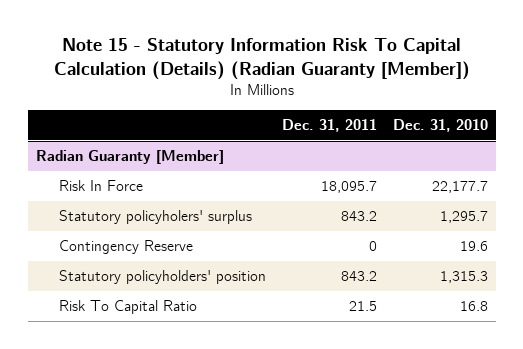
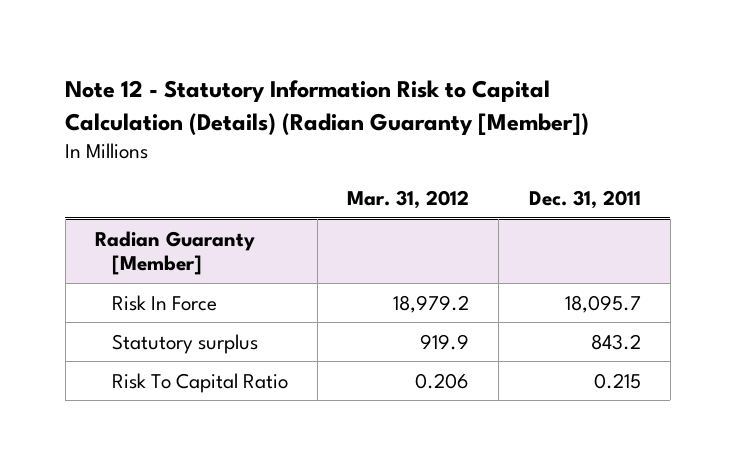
- Note 15 - Statutory Information Risk To Capital Calculation (Details) (Radian Guaranty [Member])
+ Note 12 - Statutory Information Risk to Capital Calculation (Details) (Radian Guaranty [Member])
- | Dec. 31, 2011 | Dec. 31, 2010
+ | Mar. 31, 2012 | Dec. 31, 2011
@ Radian Guaranty [Member]
- Statutory policyholers' surplus | 843.2 | 1,295.7
- Contingency Reserve | 0 | 19.6
- Statutory policyholders' position | 843.2 | 1,315.3
- Risk To Capital Ratio | 21.5 | 16.8
+ Statutory surplus | 919.9 | 843.2
+ Risk To Capital Ratio | 0.206 | 0.215

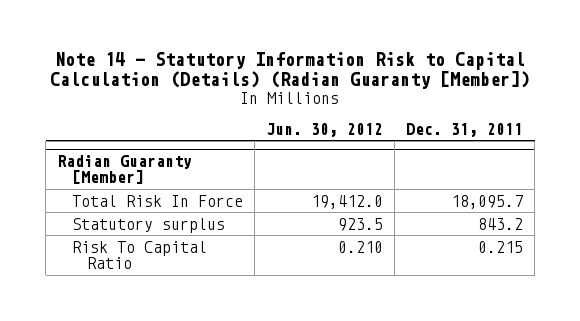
- Note 12 - Statutory Information Risk to Capital Calculation (Details) (Radian Guaranty [Member])
+ Note 14 - Statutory Information Risk to Capital Calculation (Details) (Radian Guaranty [Member])
- | Mar. 31, 2012 | Dec. 31, 2011
+ | Jun. 30, 2012 | Dec. 31, 2011
@ Radian Guaranty [Member]
- Risk In Force | 18,979.2 | 18,095.7
+ Total Risk In Force | 19,412.0 | 18,095.7

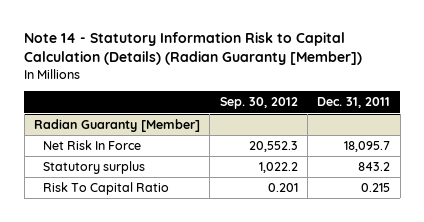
- | Jun. 30, 2012 | Dec. 31, 2011
+ | Sep. 30, 2012 | Dec. 31, 2011
@ Radian Guaranty [Member]
- Total Risk In Force | 19,412.0 | 18,095.7
+ Net Risk In Force | 20,552.3 | 18,095.7

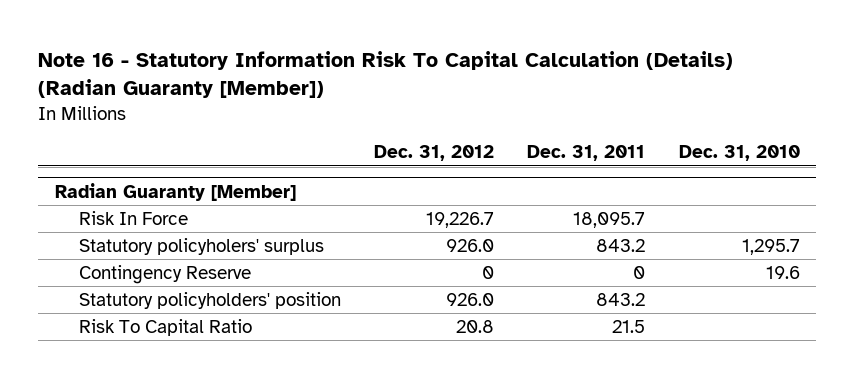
- Note 14 - Statutory Information Risk to Capital Calculation (Details) (Radian Guaranty [Member])
+ Note 16 - Statutory Information Risk To Capital Calculation (Details) (Radian Guaranty [Member])
- | Sep. 30, 2012 | Dec. 31, 2011
+ | Dec. 31, 2012 | Dec. 31, 2011 | Dec. 31, 2010
@ Radian Guaranty [Member]
- Net Risk In Force | 20,552.3 | 18,095.7
- Statutory surplus | 1,022.2 | 843.2
- Risk To Capital Ratio | 0.201 | 0.215
+ Risk In Force | 19,226.7 | 18,095.7 |
+ Statutory policyholers' surplus | 926.0 | 843.2 | 1,295.7
+ Contingency Reserve | 0 | 0 | 19.6
+ Statutory policyholders' position | 926.0 | 843.2 |
+ Risk To Capital Ratio | 20.8 | 21.5 |

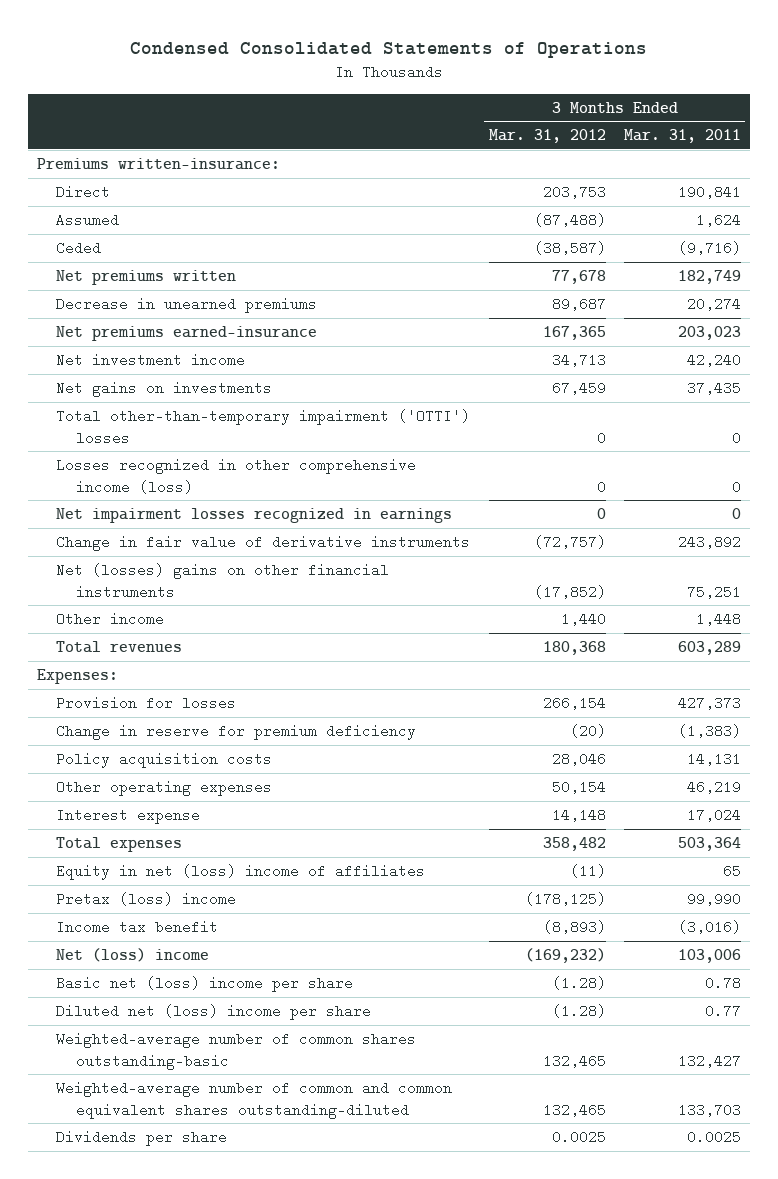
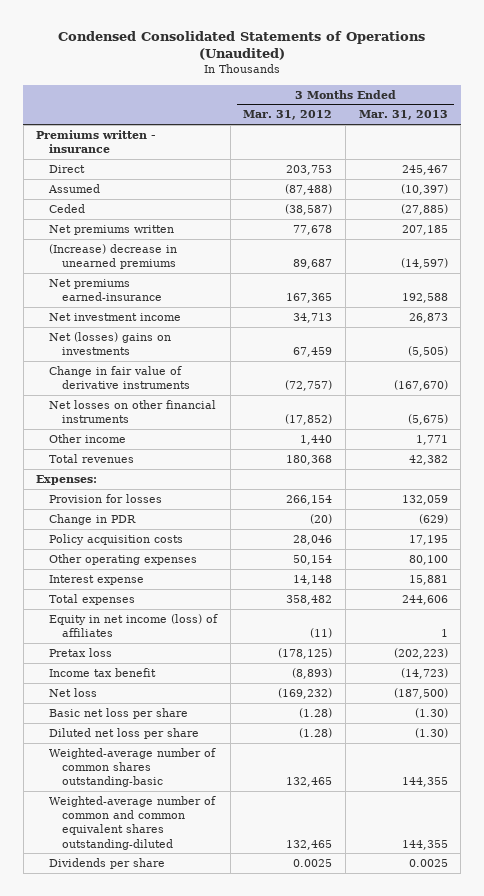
- Condensed Consolidated Statements of Operations
+ Condensed Consolidated Statements of Operations (Unaudited)
- | 3 Months Ended Mar. 31, 2012 | 3 Months Ended Mar. 31, 2011
+ | 3 Months Ended Mar. 31, 2012 | 3 Months Ended Mar. 31, 2013
- Premiums written-insurance:
+ Premiums written - insurance
- Decrease in unearned premiums | 89,687 | 20,274
+ (Increase) decrease in unearned premiums | 89,687 | (14,597)
- Net gains on investments | 67,459 | 37,435
- Total other-than-temporary impairment ('OTTI') losses | 0 | 0
- Losses recognized in other comprehensive income (loss) | 0 | 0
- Net impairment losses recognized in earnings | 0 | 0
+ Net (losses) gains on investments | 67,459 | (5,505)
- Net (losses) gains on other financial instruments | (17,852) | 75,251
+ Net losses on other financial instruments | (17,852) | (5,675)
- Change in reserve for premium deficiency | (20) | (1,383)
+ Change in PDR | (20) | (629)
- Equity in net (loss) income of affiliates | (11) | 65
- Pretax (loss) income | (178,125) | 99,990
+ Equity in net income (loss) of affiliates | (11) | 1
+ Pretax loss | (178,125) | (202,223)
- Net (loss) income | (169,232) | 103,006
- Basic net (loss) income per share | (1.28) | 0.78
- Diluted net (loss) income per share | (1.28) | 0.77
+ Net loss | (169,232) | (187,500)
+ Basic net loss per share | (1.28) | (1.30)
+ Diluted net loss per share | (1.28) | (1.30)

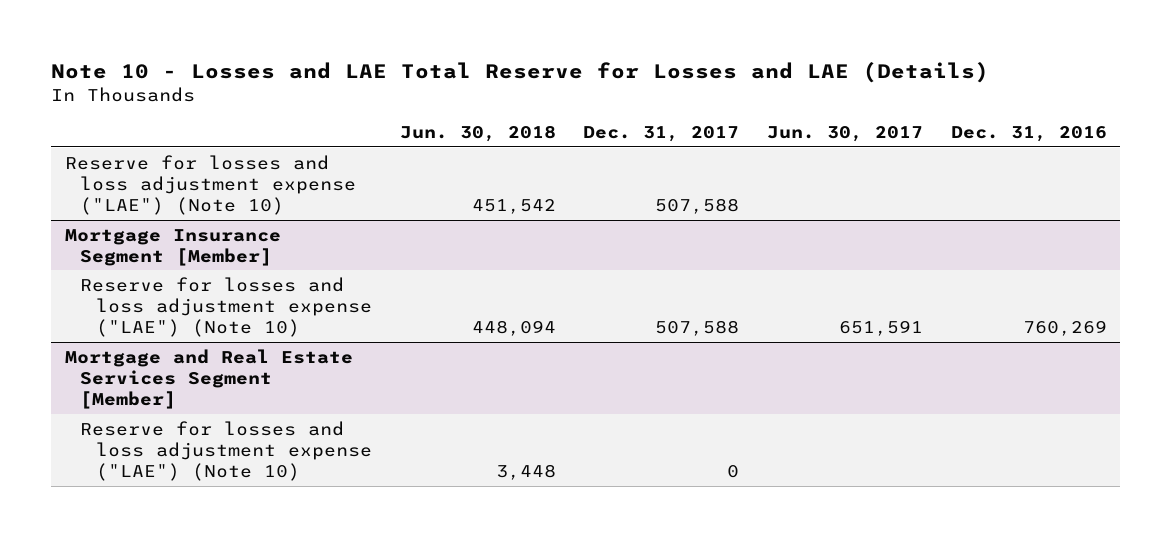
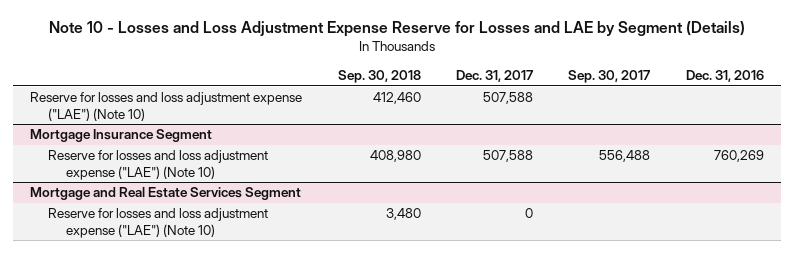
- Note 10 - Losses and LAE Total Reserve for Losses and LAE (Details)
+ Note 10 - Losses and Loss Adjustment Expense Reserve for Losses and LAE by Segment (Details)
- | Jun. 30, 2018 | Dec. 31, 2017 | Jun. 30, 2017 | Dec. 31, 2016
+ | Sep. 30, 2018 | Dec. 31, 2017 | Sep. 30, 2017 | Dec. 31, 2016
- Mortgage Insurance Segment [Member]
+ Mortgage Insurance Segment
- Mortgage and Real Estate Services Segment [Member]
+ Mortgage and Real Estate Services Segment

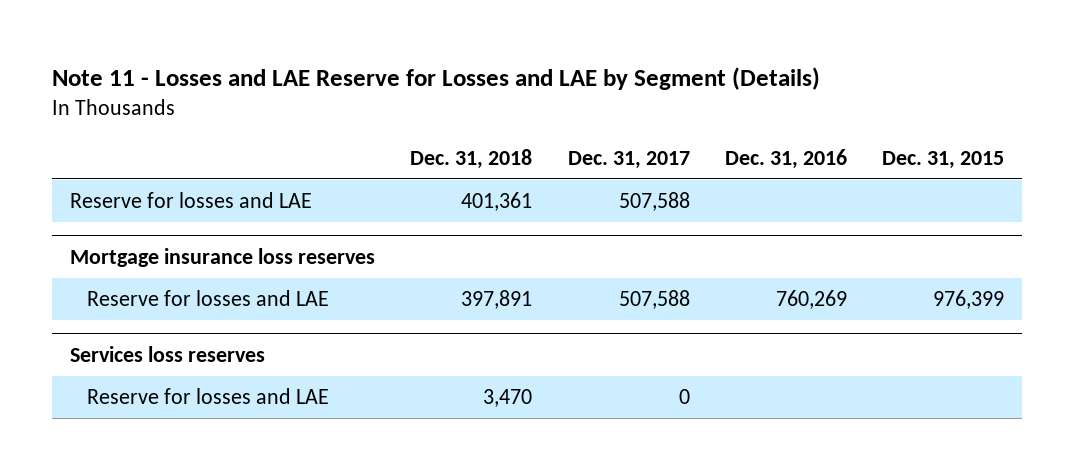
- Note 10 - Losses and Loss Adjustment Expense Reserve for Losses and LAE by Segment (Details)
+ Note 11 - Losses and LAE Reserve for Losses and LAE by Segment (Details)
- | Sep. 30, 2018 | Dec. 31, 2017 | Sep. 30, 2017 | Dec. 31, 2016
+ | Dec. 31, 2018 | Dec. 31, 2017 | Dec. 31, 2016 | Dec. 31, 2015
- Reserve for losses and loss adjustment expense ("LAE") (Note 10) | 412,460 | 507,588 | |
- Mortgage Insurance Segment
- Reserve for losses and loss adjustment expense ("LAE") (Note 10) | 408,980 | 507,588 | 556,488 | 760,269
- Mortgage and Real Estate Services Segment
- Reserve for losses and loss adjustment expense ("LAE") (Note 10) | 3,480 | 0 | |
+ Reserve for losses and LAE | 401,361 | 507,588 | |
+ Mortgage insurance loss reserves
+ Reserve for losses and LAE | 397,891 | 507,588 | 760,269 | 976,399
+ Services loss reserves
+ Reserve for losses and LAE | 3,470 | 0 | |

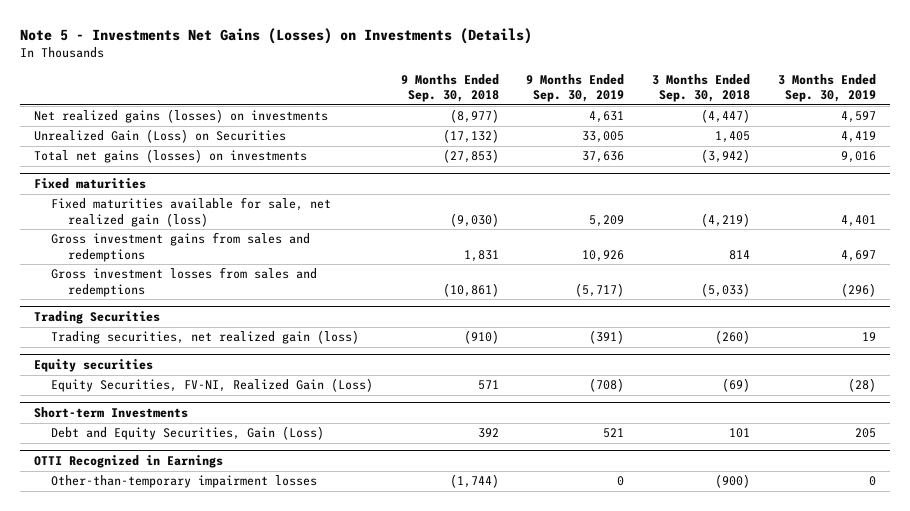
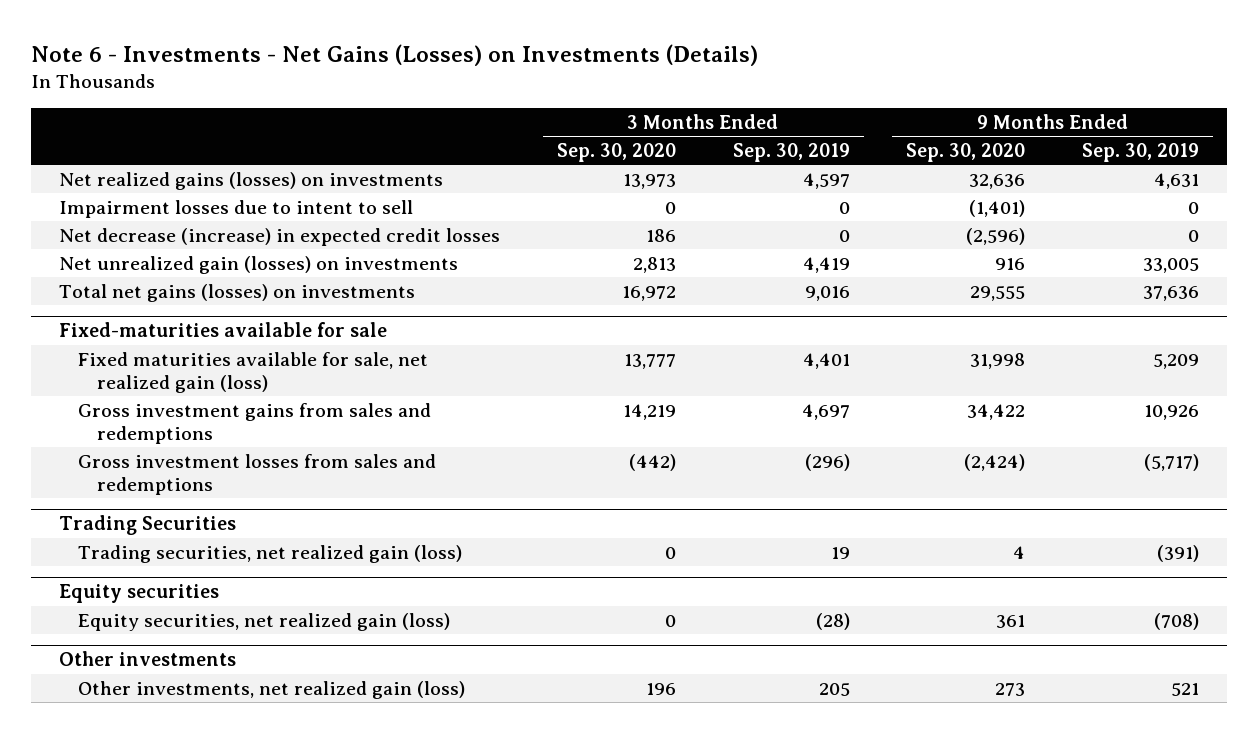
- Note 5 - Investments Net Gains (Losses) on Investments (Details)
+ Note 6 - Investments - Net Gains (Losses) on Investments (Details)
- | 9 Months Ended Sep. 30, 2018 | 9 Months Ended Sep. 30, 2019 | 3 Months Ended Sep. 30, 2018 | 3 Months Ended Sep. 30, 2019
+ | 3 Months Ended Sep. 30, 2020 | 3 Months Ended Sep. 30, 2019 | 9 Months Ended Sep. 30, 2020 | 9 Months Ended Sep. 30, 2019
- Unrealized Gain (Loss) on Securities | (17,132) | 33,005 | 1,405 | 4,419
+ Impairment losses due to intent to sell | 0 | 0 | (1,401) | 0
+ Net decrease (increase) in expected credit losses | 186 | 0 | (2,596) | 0
+ Net unrealized gain (losses) on investments | 2,813 | 4,419 | 916 | 33,005
- Fixed maturities
+ Fixed-maturities available for sale
@ Equity securities
- Equity Securities, FV-NI, Realized Gain (Loss) | 571 | (708) | (69) | (28)
- Short-term Investments
- Debt and Equity Securities, Gain (Loss) | 392 | 521 | 101 | 205
- OTTI Recognized in Earnings
- Other-than-temporary impairment losses | (1,744) | 0 | (900) | 0
@ Equity securities
+ Equity securities, net realized gain (loss) | 0 | (28) | 361 | (708)
+ Other investments
+ Other investments, net realized gain (loss) | 196 | 205 | 273 | 521

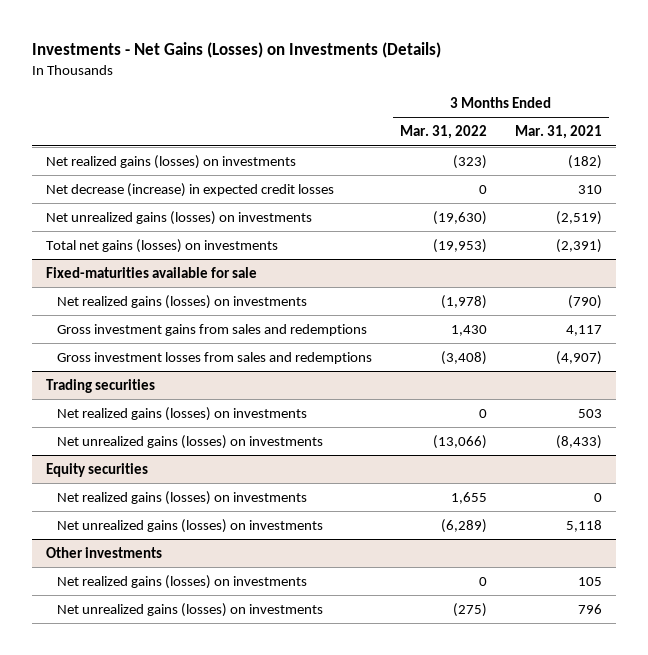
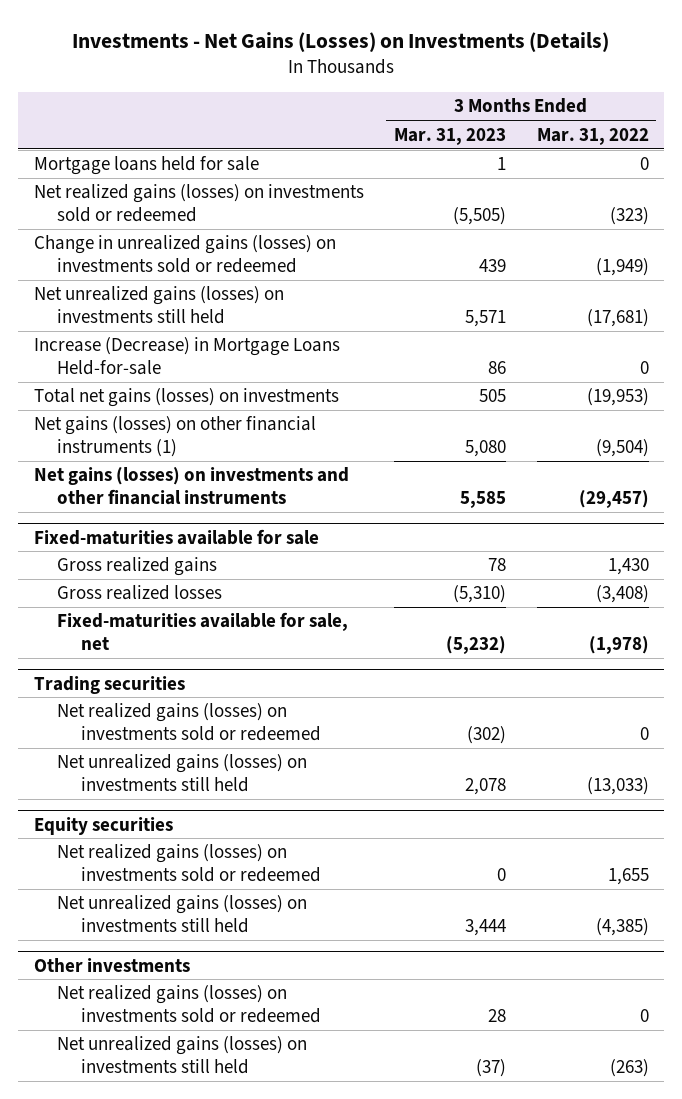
- | 3 Months Ended Mar. 31, 2022 | 3 Months Ended Mar. 31, 2021
+ | 3 Months Ended Mar. 31, 2023 | 3 Months Ended Mar. 31, 2022
- Net realized gains (losses) on investments | (323) | (182)
- Net decrease (increase) in expected credit losses | 0 | 310
- Net unrealized gains (losses) on investments | (19,630) | (2,519)
+ Mortgage loans held for sale | 1 | 0
+ Net realized gains (losses) on investments sold or redeemed | (5,505) | (323)
+ Change in unrealized gains (losses) on investments sold or redeemed | 439 | (1,949)
+ Net unrealized gains (losses) on investments still held | 5,571 | (17,681)
+ Increase (Decrease) in Mortgage Loans Held-for-sale | 86 | 0
+ Net gains (losses) on other financial instruments (1) | 5,080 | (9,504)
+ Net gains (losses) on investments and other financial instruments | 5,585 | (29,457)
@ Fixed-maturities available for sale
- Net realized gains (losses) on investments | (1,978) | (790)
- Gross investment gains from sales and redemptions | 1,430 | 4,117
- Gross investment losses from sales and redemptions | (3,408) | (4,907)
+ Gross realized gains | 78 | 1,430
+ Gross realized losses | (5,310) | (3,408)
+ Fixed-maturities available for sale, net | (5,232) | (1,978)
@ Trading securities
- Net realized gains (losses) on investments | 0 | 503
- Net unrealized gains (losses) on investments | (13,066) | (8,433)
+ Net realized gains (losses) on investments sold or redeemed | (302) | 0
+ Net unrealized gains (losses) on investments still held | 2,078 | (13,033)
@ Equity securities
- Net realized gains (losses) on investments | 1,655 | 0
- Net unrealized gains (losses) on investments | (6,289) | 5,118
+ Net realized gains (losses) on investments sold or redeemed | 0 | 1,655
+ Net unrealized gains (losses) on investments still held | 3,444 | (4,385)
@ Other investments
- Net realized gains (losses) on investments | 0 | 105
- Net unrealized gains (losses) on investments | (275) | 796
+ Net realized gains (losses) on investments sold or redeemed | 28 | 0
+ Net unrealized gains (losses) on investments still held | (37) | (263)

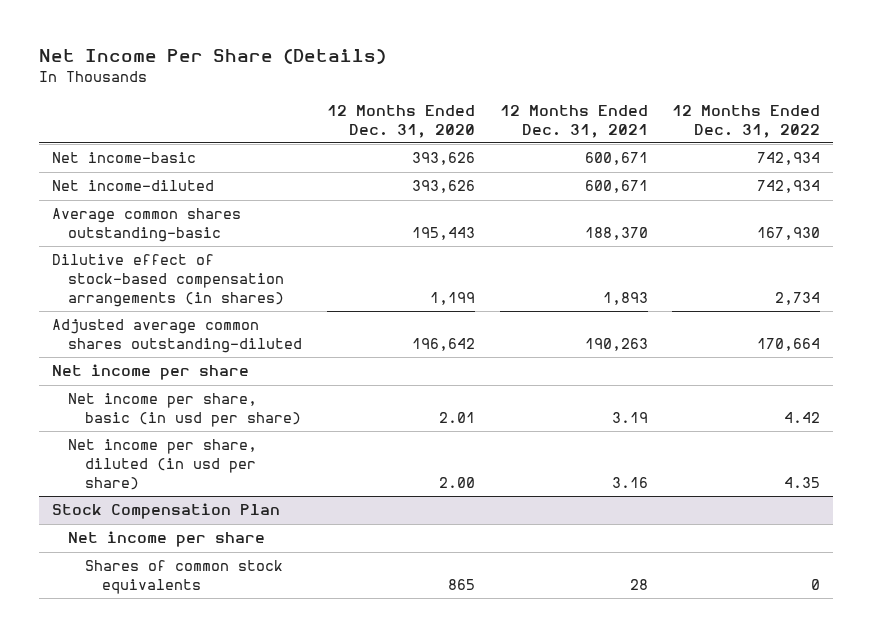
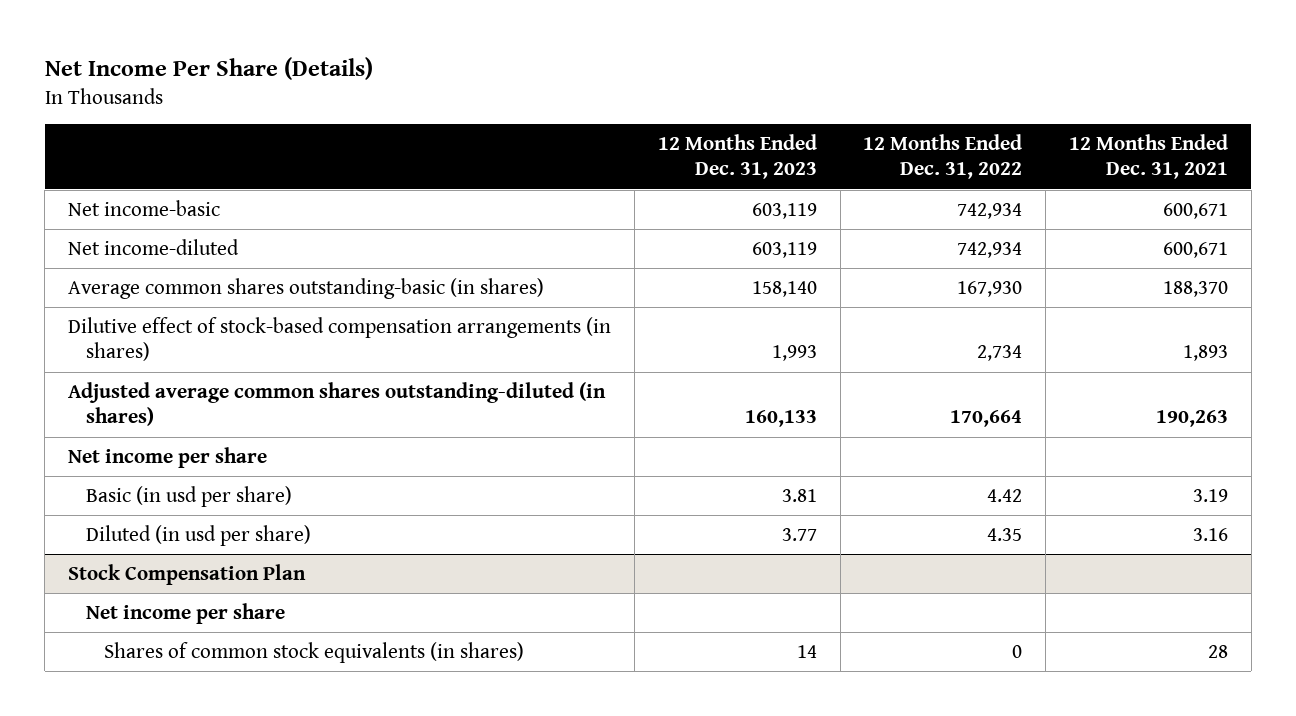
- | 12 Months Ended Dec. 31, 2020 | 12 Months Ended Dec. 31, 2021 | 12 Months Ended Dec. 31, 2022
+ | 12 Months Ended Dec. 31, 2023 | 12 Months Ended Dec. 31, 2022 | 12 Months Ended Dec. 31, 2021
- Average common shares outstanding-basic | 195,443 | 188,370 | 167,930
+ Average common shares outstanding-basic (in shares) | 158,140 | 167,930 | 188,370
- Adjusted average common shares outstanding-diluted | 196,642 | 190,263 | 170,664
+ Adjusted average common shares outstanding-diluted (in shares) | 160,133 | 170,664 | 190,263
- Net income per share, basic (in usd per share) | 2.01 | 3.19 | 4.42
- Net income per share, diluted (in usd per share) | 2.00 | 3.16 | 4.35
+ Basic (in usd per share) | 3.81 | 4.42 | 3.19
+ Diluted (in usd per share) | 3.77 | 4.35 | 3.16
@ Stock Compensation Plan
- Shares of common stock equivalents | 865 | 28 | 0
+ Shares of common stock equivalents (in shares) | 14 | 0 | 28

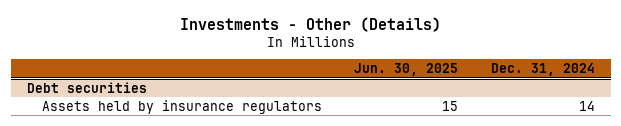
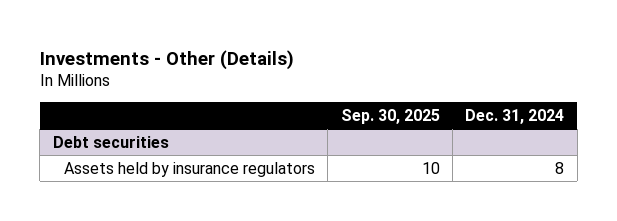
- | Jun. 30, 2025 | Dec. 31, 2024
+ | Sep. 30, 2025 | Dec. 31, 2024
@ Debt securities
- Assets held by insurance regulators | 15 | 14
+ Assets held by insurance regulators | 10 | 8

